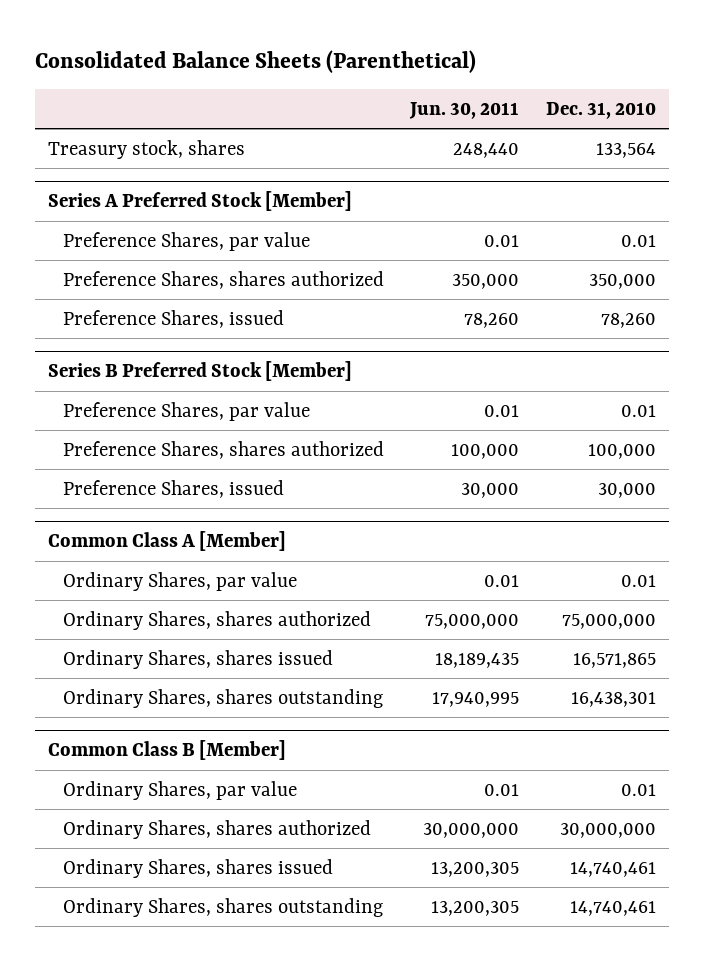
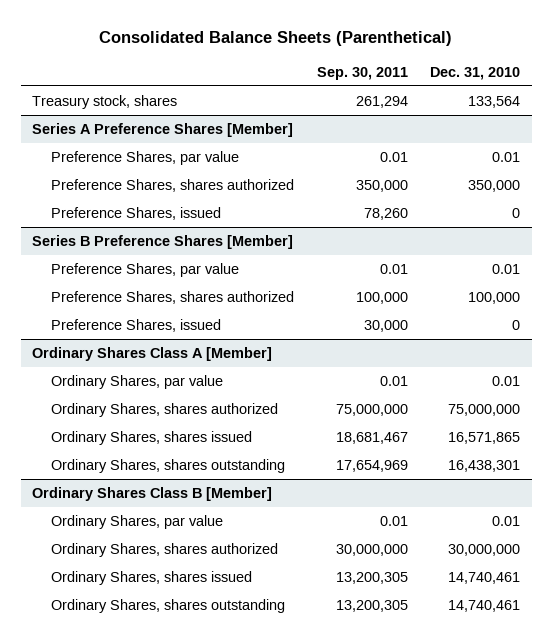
- | Jun. 30, 2011 | Dec. 31, 2010
+ | Sep. 30, 2011 | Dec. 31, 2010
- Series A Preferred Stock [Member]
+ Series A Preference Shares [Member]
- Preference Shares, issued | 78,260 | 78,260
- Series B Preferred Stock [Member]
+ Preference Shares, issued | 78,260 | 0
+ Series B Preference Shares [Member]
- Preference Shares, issued | 30,000 | 30,000
- Common Class A [Member]
+ Preference Shares, issued | 30,000 | 0
+ Ordinary Shares Class A [Member]
- Common Class B [Member]
+ Ordinary Shares Class B [Member]

